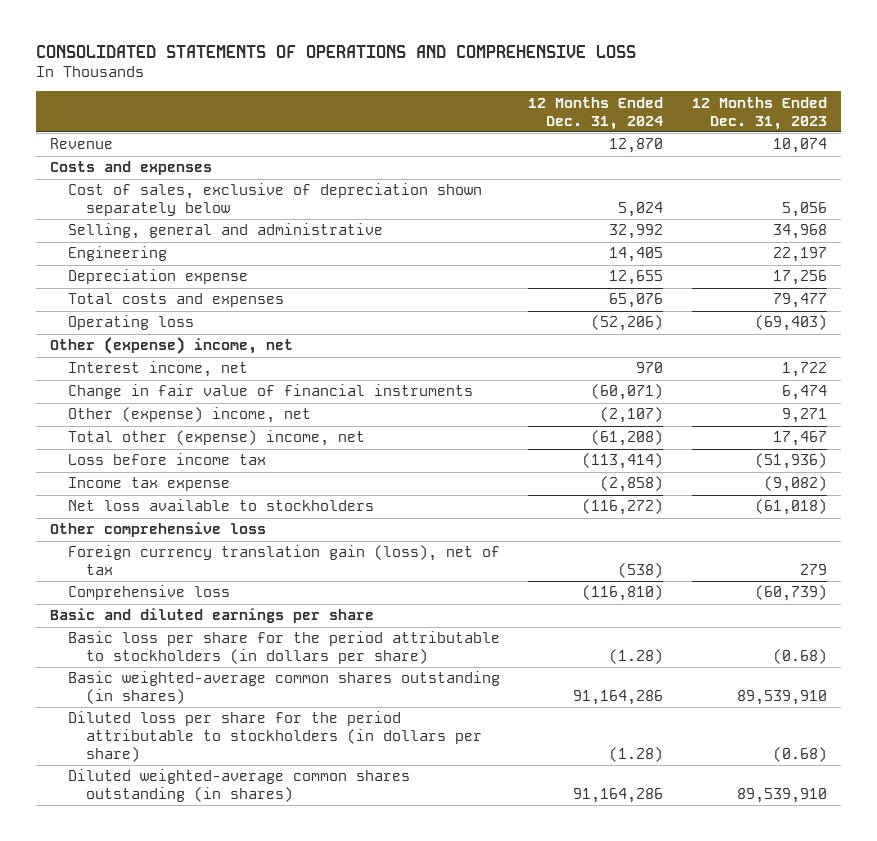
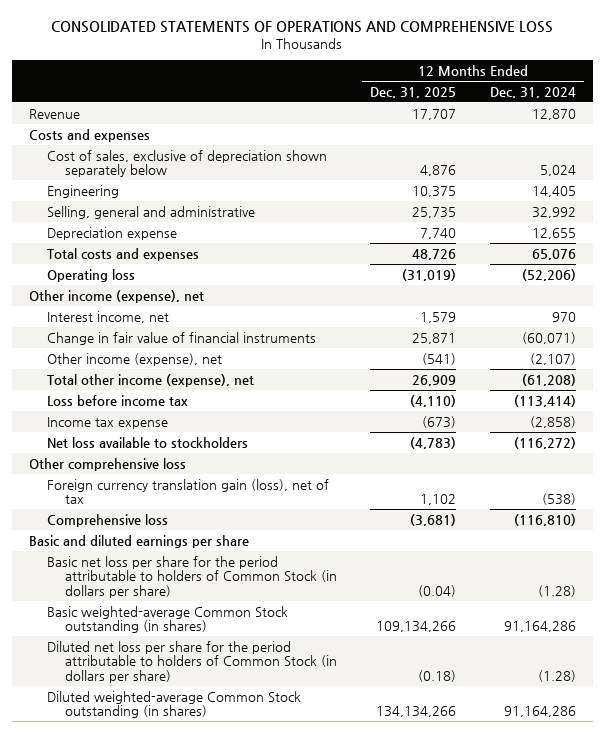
- | 12 Months Ended Dec. 31, 2024 | 12 Months Ended Dec. 31, 2023
+ | 12 Months Ended Dec. 31, 2025 | 12 Months Ended Dec. 31, 2024
moved down: Selling, general and administrative | 25,735 | 32,992
- Other (expense) income, net
+ Other income (expense), net
- Other (expense) income, net | (2,107) | 9,271
- Total other (expense) income, net | (61,208) | 17,467
+ Other income (expense), net | (541) | (2,107)
+ Total other income (expense), net | 26,909 | (61,208)
- Basic loss per share for the period attributable to stockholders (in dollars per share) | (1.28) | (0.68)
- Basic weighted-average common shares outstanding (in shares) | 91,164,286 | 89,539,910
- Diluted loss per share for the period attributable to stockholders (in dollars per share) | (1.28) | (0.68)
- Diluted weighted-average common shares outstanding (in shares) | 91,164,286 | 89,539,910
+ Basic net loss per share for the period attributable to holders of Common Stock (in dollars per share) | (0.04) | (1.28)
+ Basic weighted-average Common Stock outstanding (in shares) | 109,134,266 | 91,164,286
+ Diluted net loss per share for the period attributable to holders of Common Stock (in dollars per share) | (0.18) | (1.28)
+ Diluted weighted-average Common Stock outstanding (in shares) | 134,134,266 | 91,164,286

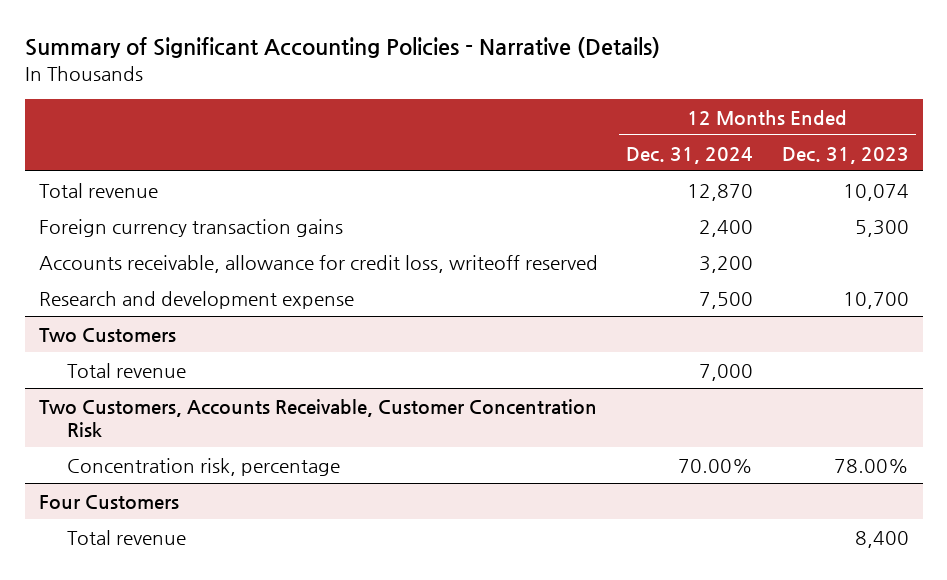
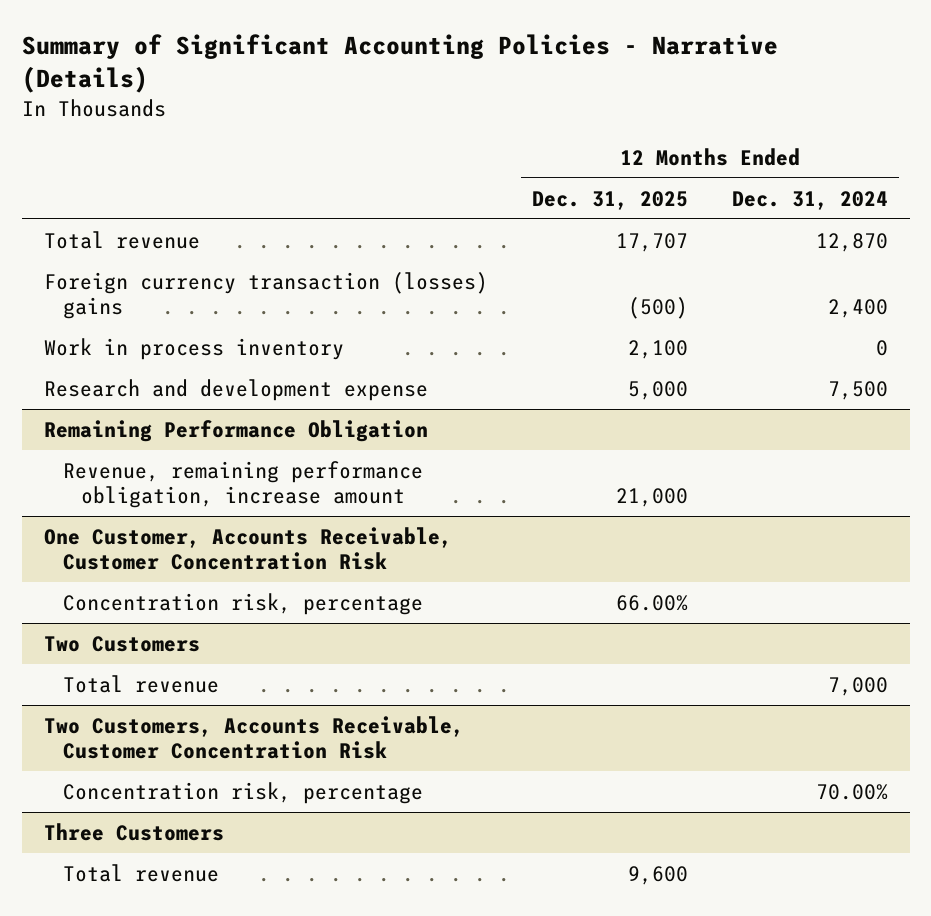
- | 12 Months Ended Dec. 31, 2024 | 12 Months Ended Dec. 31, 2023
+ | 12 Months Ended Dec. 31, 2025 | 12 Months Ended Dec. 31, 2024
- Foreign currency transaction gains | 2,400 | 5,300
- Accounts receivable, allowance for credit loss, writeoff reserved | 3,200 |
+ Foreign currency transaction (losses) gains | (500) | 2,400
+ Work in process inventory | 2,100 | 0
+ Remaining Performance Obligation
+ Revenue, remaining performance obligation, increase amount | 21,000 |
+ One Customer, Accounts Receivable, Customer Concentration Risk
+ Concentration risk, percentage | 66.00% |
- Four Customers
+ Three Customers

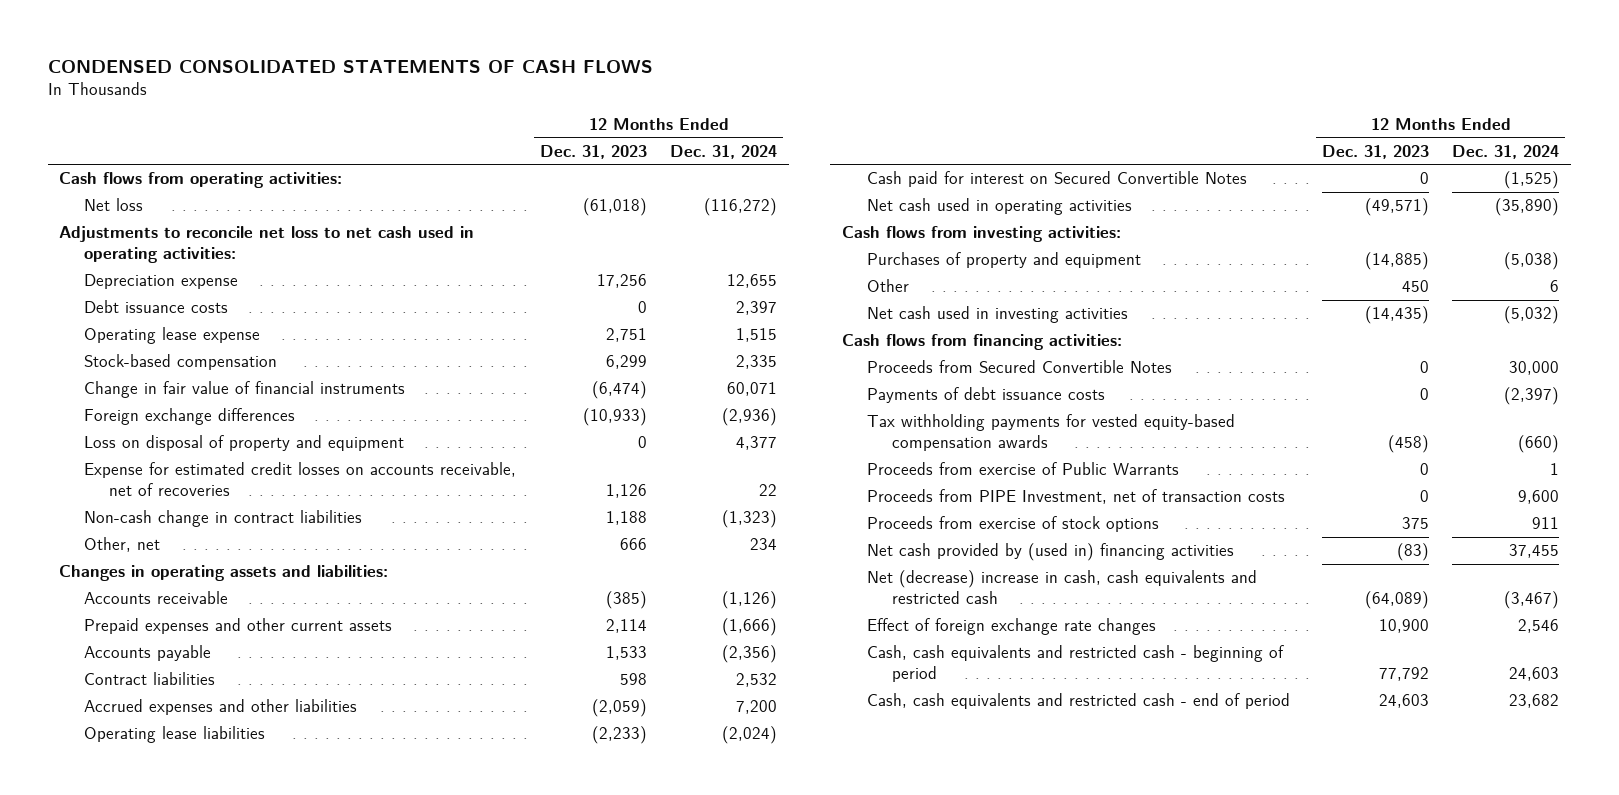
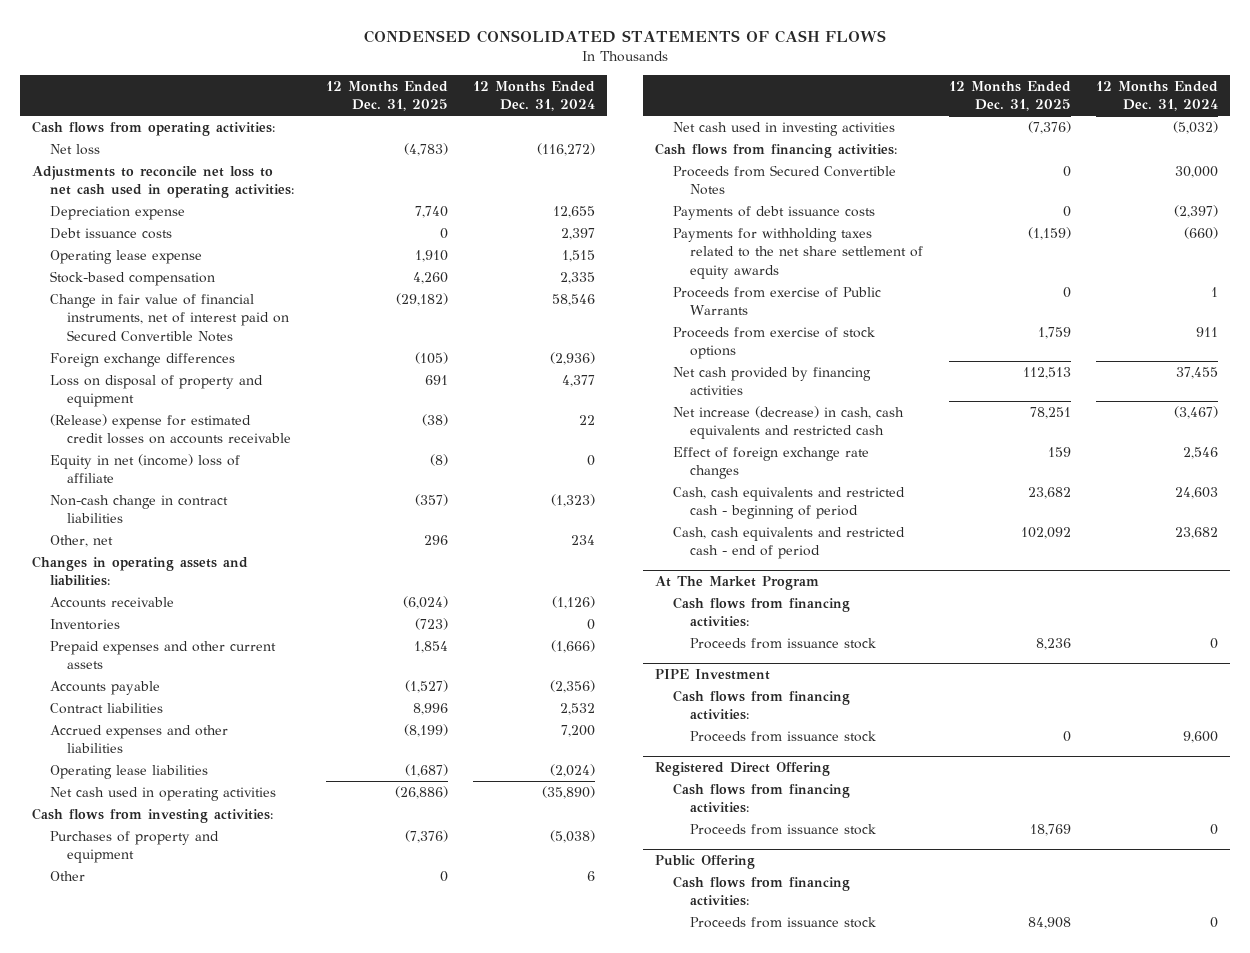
- | 12 Months Ended Dec. 31, 2023 | 12 Months Ended Dec. 31, 2024
+ | 12 Months Ended Dec. 31, 2025 | 12 Months Ended Dec. 31, 2024
- Change in fair value of financial instruments | (6,474) | 60,071
+ Change in fair value of financial instruments, net of interest paid on Secured Convertible Notes | (29,182) | 58,546
- Expense for estimated credit losses on accounts receivable, net of recoveries | 1,126 | 22
+ (Release) expense for estimated credit losses on accounts receivable | (38) | 22
+ Equity in net (income) loss of affiliate | (8) | 0
+ Inventories | (723) | 0
- Cash paid for interest on Secured Convertible Notes | 0 | (1,525)
- Tax withholding payments for vested equity-based compensation awards | (458) | (660)
+ Payments for withholding taxes related to the net share settlement of equity awards | (1,159) | (660)
- Proceeds from PIPE Investment, net of transaction costs | 0 | 9,600
- Net cash provided by (used in) financing activities | (83) | 37,455
- Net (decrease) increase in cash, cash equivalents and restricted cash | (64,089) | (3,467)
+ Net cash provided by financing activities | 112,513 | 37,455
+ Net increase (decrease) in cash, cash equivalents and restricted cash | 78,251 | (3,467)
+ At The Market Program
+ Cash flows from financing activities:
+ Proceeds from issuance stock | 8,236 | 0
+ PIPE Investment
+ Cash flows from financing activities:
+ Proceeds from issuance stock | 0 | 9,600
+ Registered Direct Offering
+ Cash flows from financing activities:
+ Proceeds from issuance stock | 18,769 | 0
+ Public Offering
+ Cash flows from financing activities:
+ Proceeds from issuance stock | 84,908 | 0

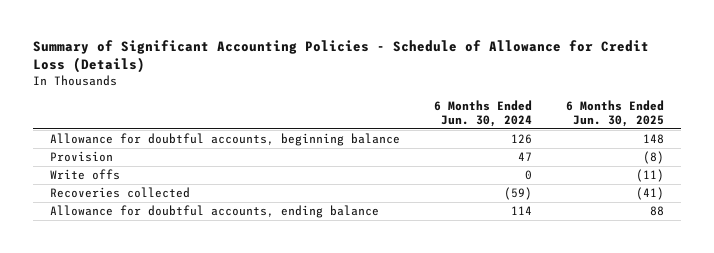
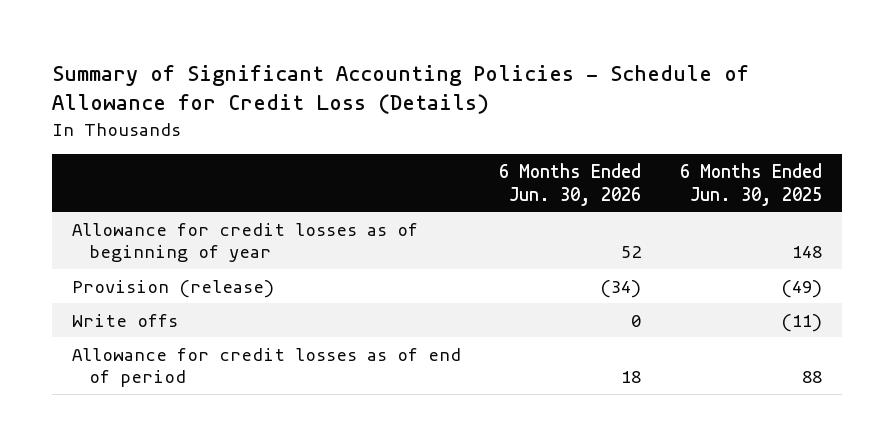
- | 6 Months Ended Jun. 30, 2024 | 6 Months Ended Jun. 30, 2025
+ | 6 Months Ended Jun. 30, 2026 | 6 Months Ended Jun. 30, 2025
- Allowance for doubtful accounts, beginning balance | 126 | 148
- Provision | 47 | (8)
+ Allowance for credit losses as of beginning of year | 52 | 148
+ Provision (release) | (34) | (49)
- Recoveries collected | (59) | (41)
- Allowance for doubtful accounts, ending balance | 114 | 88
+ Allowance for credit losses as of end of period | 18 | 88

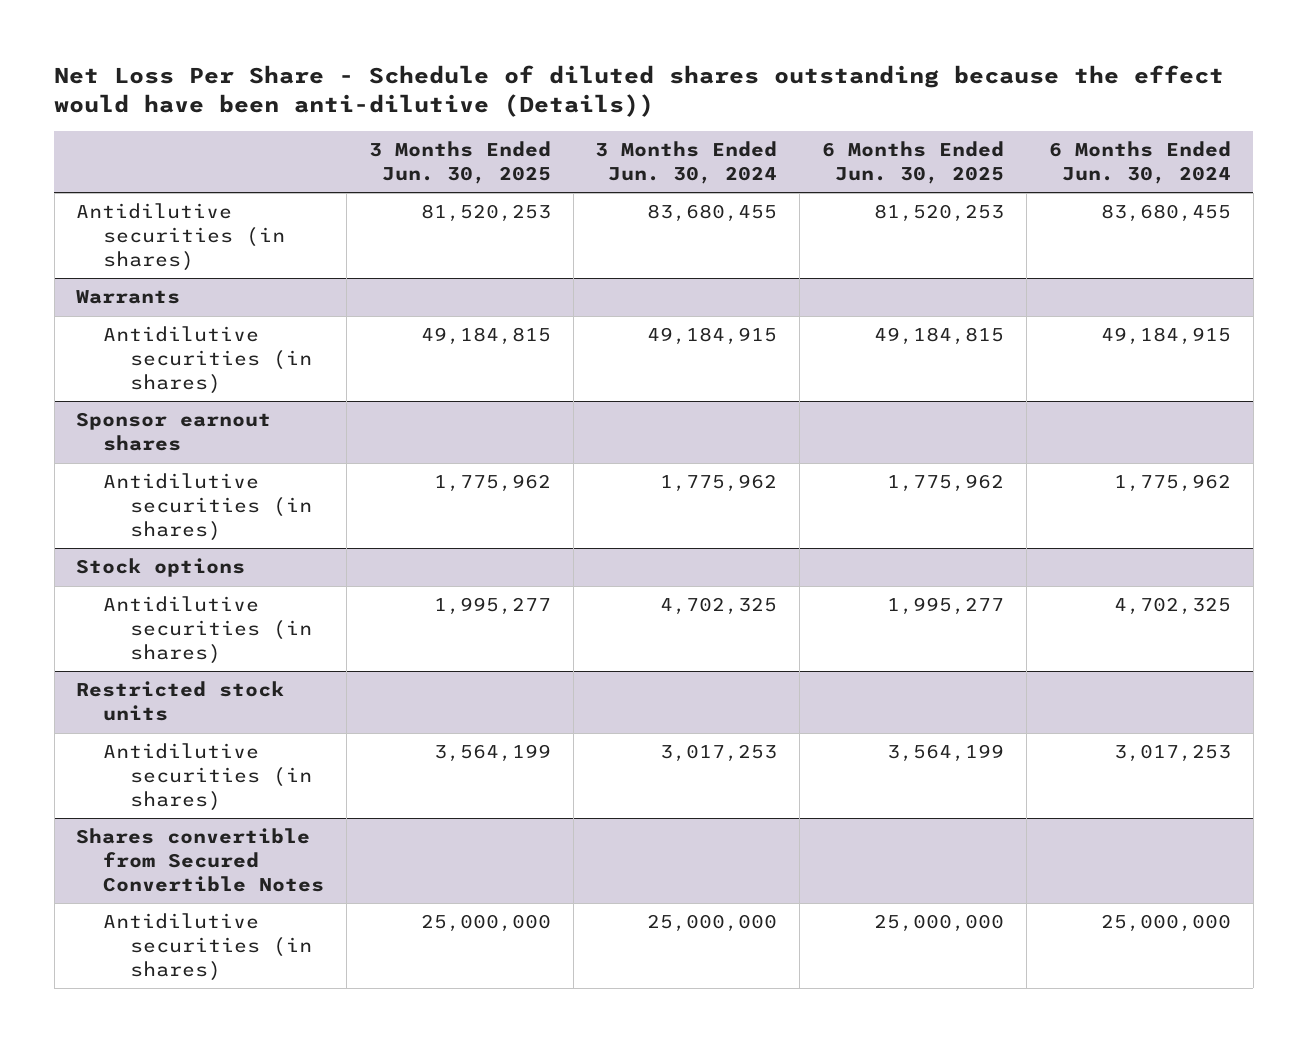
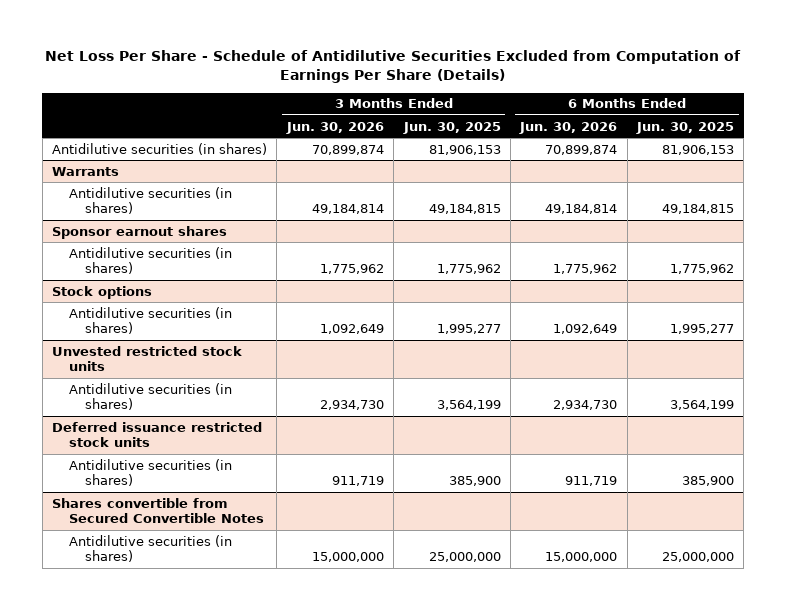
- Net Loss Per Share - Schedule of diluted shares outstanding because the effect would have been anti-dilutive (Details))
+ Net Loss Per Share - Schedule of Antidilutive Securities Excluded from Computation of Earnings Per Share (Details)
- | 3 Months Ended Jun. 30, 2025 | 3 Months Ended Jun. 30, 2024 | 6 Months Ended Jun. 30, 2025 | 6 Months Ended Jun. 30, 2024
+ | 3 Months Ended Jun. 30, 2026 | 3 Months Ended Jun. 30, 2025 | 6 Months Ended Jun. 30, 2026 | 6 Months Ended Jun. 30, 2025
- Antidilutive securities (in shares) | 81,520,253 | 83,680,455 | 81,520,253 | 83,680,455
+ Antidilutive securities (in shares) | 70,899,874 | 81,906,153 | 70,899,874 | 81,906,153
- Restricted stock units
+ Unvested restricted stock units
+ Deferred issuance restricted stock units
+ Antidilutive securities (in shares) | 911,719 | 385,900 | 911,719 | 385,900

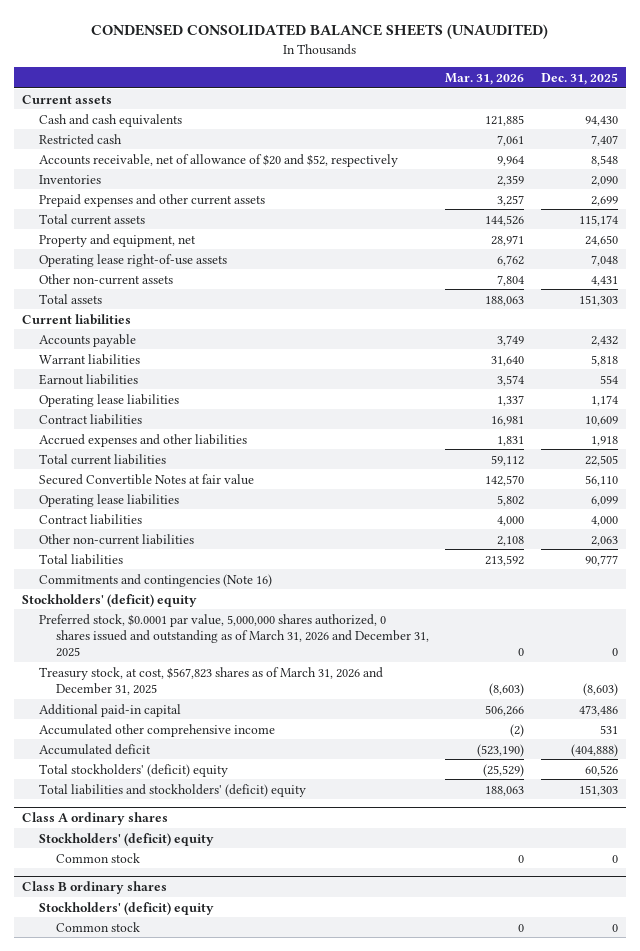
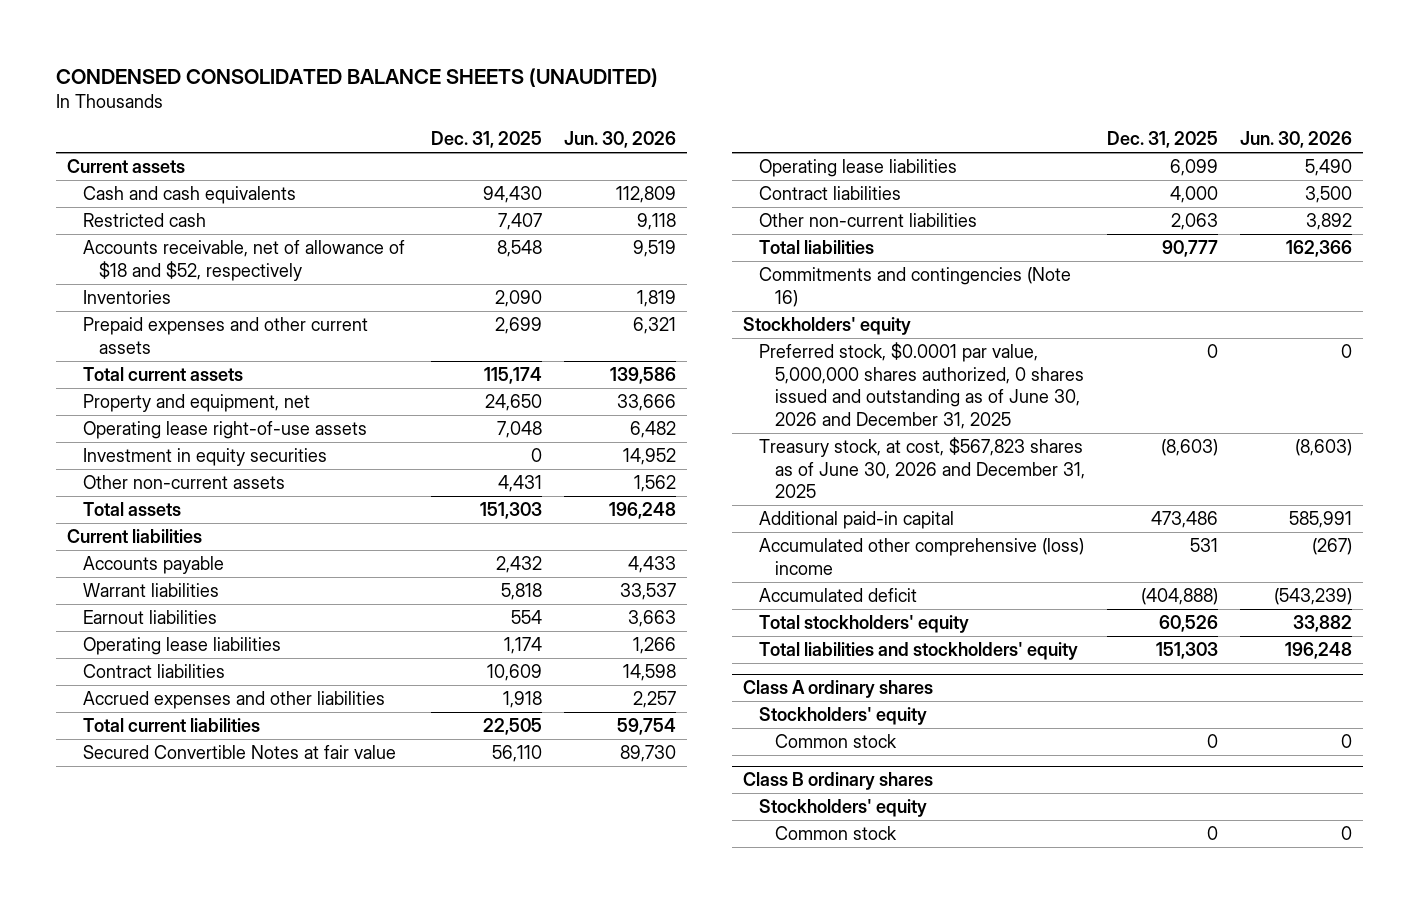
- | Mar. 31, 2026 | Dec. 31, 2025
+ | Dec. 31, 2025 | Jun. 30, 2026
- Accounts receivable, net of allowance of $20 and $52, respectively | 9,964 | 8,548
+ Accounts receivable, net of allowance of $18 and $52, respectively | 8,548 | 9,519
+ Investment in equity securities | 0 | 14,952
- Stockholders' (deficit) equity
- Preferred stock, $0.0001 par value, 5,000,000 shares authorized, 0 shares issued and outstanding as of March 31, 2026 and December 31, 2025 | 0 | 0
- Treasury stock, at cost, $567,823 shares as of March 31, 2026 and December 31, 2025 | (8,603) | (8,603)
+ Stockholders' equity
+ Preferred stock, $0.0001 par value, 5,000,000 shares authorized, 0 shares issued and outstanding as of June 30, 2026 and December 31, 2025 | 0 | 0
+ Treasury stock, at cost, $567,823 shares as of June 30, 2026 and December 31, 2025 | (8,603) | (8,603)
- Accumulated other comprehensive income | (2) | 531
+ Accumulated other comprehensive (loss) income | 531 | (267)
- Total stockholders' (deficit) equity | (25,529) | 60,526
- Total liabilities and stockholders' (deficit) equity | 188,063 | 151,303
+ Total stockholders' equity | 60,526 | 33,882
+ Total liabilities and stockholders' equity | 151,303 | 196,248
@ Class A ordinary shares
- Stockholders' (deficit) equity
+ Stockholders' equity
@ Class B ordinary shares
- Stockholders' (deficit) equity
+ Stockholders' equity

